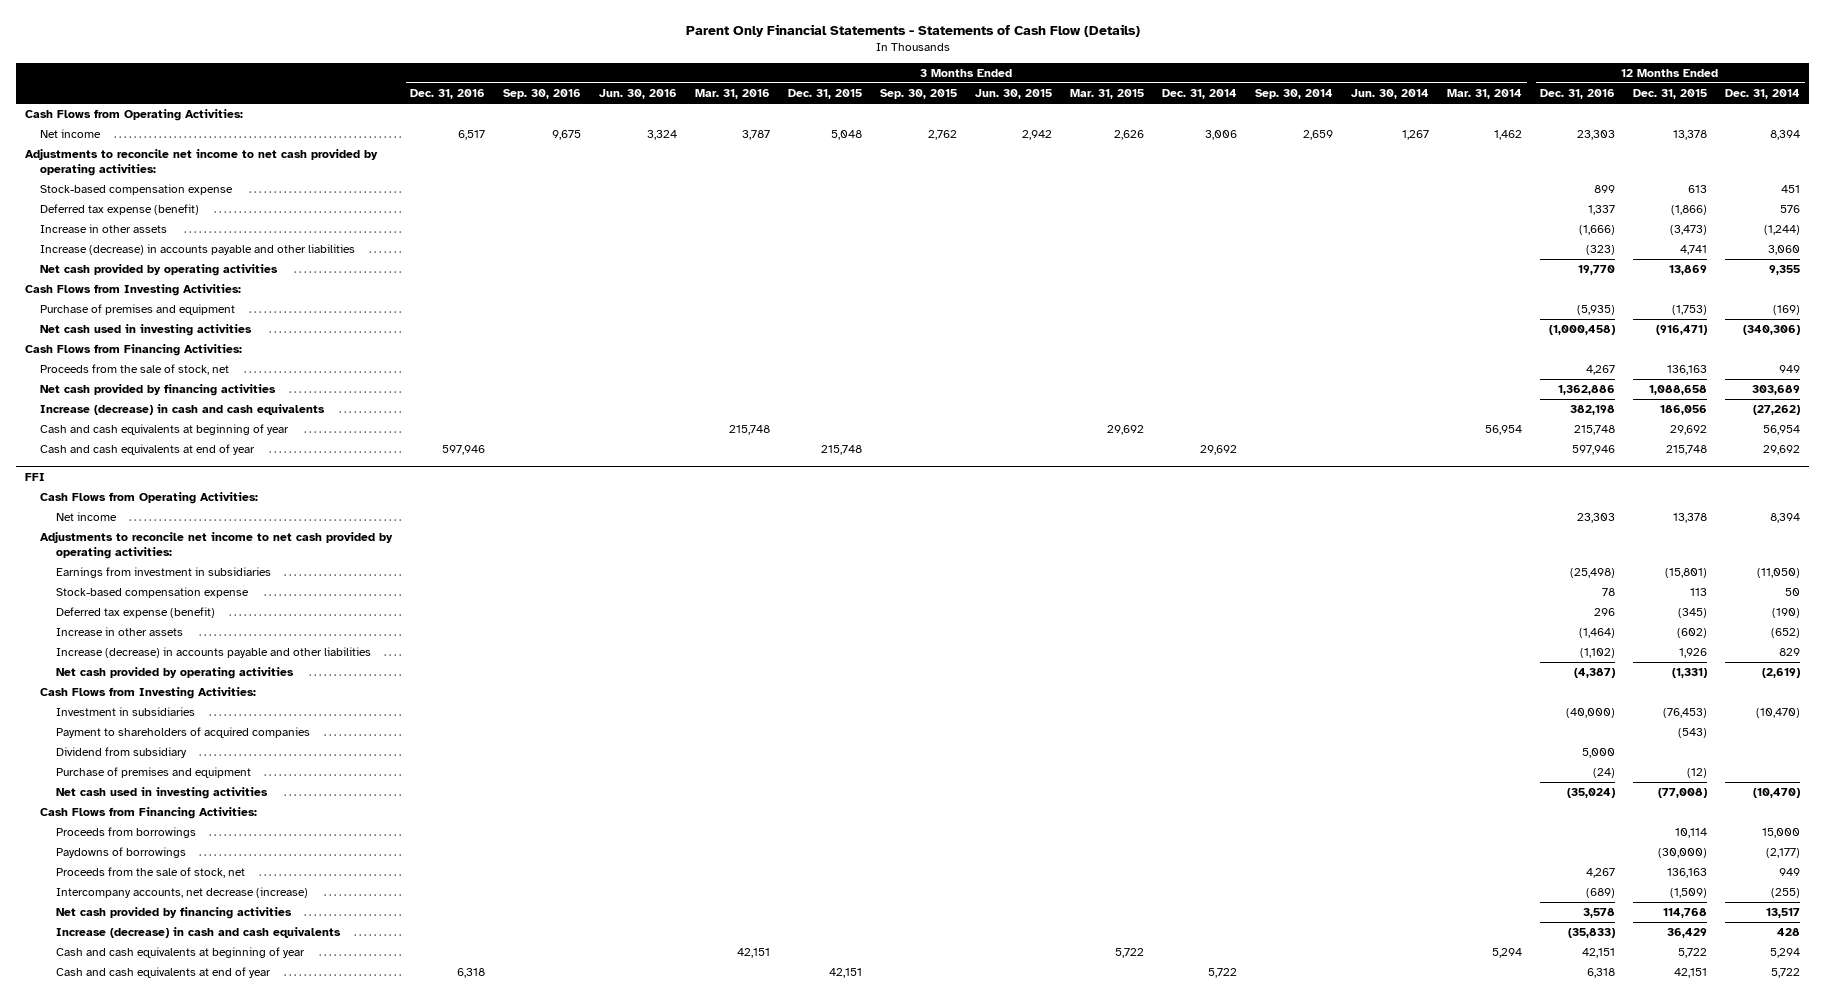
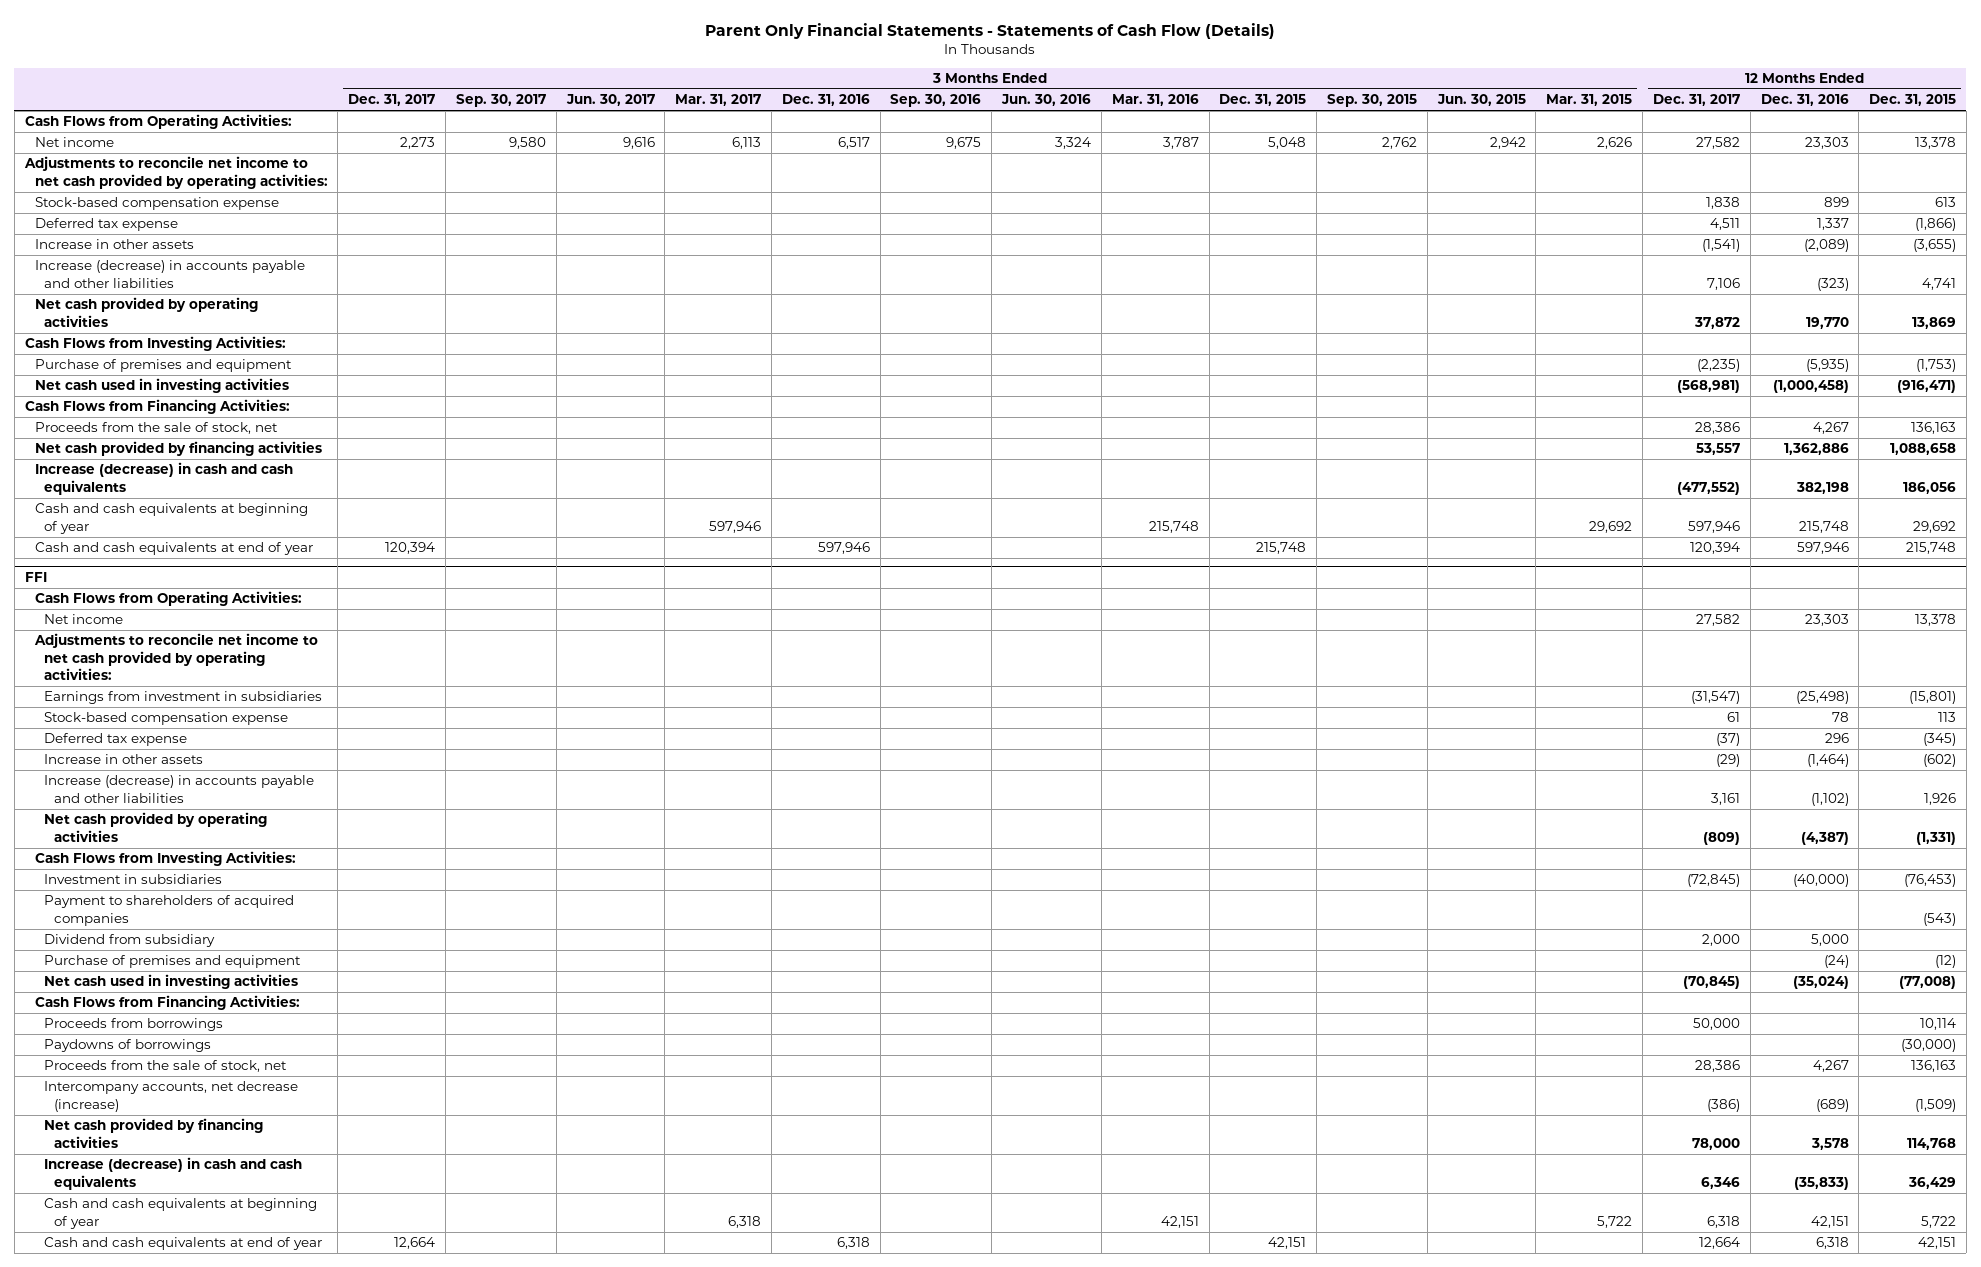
- | 3 Months Ended Dec. 31, 2016 | 3 Months Ended Sep. 30, 2016 | 3 Months Ended Jun. 30, 2016 | 3 Months Ended Mar. 31, 2016 | 3 Months Ended Dec. 31, 2015 | 3 Months Ended Sep. 30, 2015 | 3 Months Ended Jun. 30, 2015 | 3 Months Ended Mar. 31, 2015 | 3 Months Ended Dec. 31, 2014 | 3 Months Ended Sep. 30, 2014 | 3 Months Ended Jun. 30, 2014 | 3 Months Ended Mar. 31, 2014 | 12 Months Ended Dec. 31, 2016 | 12 Months Ended Dec. 31, 2015 | 12 Months Ended Dec. 31, 2014
+ | 3 Months Ended Dec. 31, 2017 | 3 Months Ended Sep. 30, 2017 | 3 Months Ended Jun. 30, 2017 | 3 Months Ended Mar. 31, 2017 | 3 Months Ended Dec. 31, 2016 | 3 Months Ended Sep. 30, 2016 | 3 Months Ended Jun. 30, 2016 | 3 Months Ended Mar. 31, 2016 | 3 Months Ended Dec. 31, 2015 | 3 Months Ended Sep. 30, 2015 | 3 Months Ended Jun. 30, 2015 | 3 Months Ended Mar. 31, 2015 | 12 Months Ended Dec. 31, 2017 | 12 Months Ended Dec. 31, 2016 | 12 Months Ended Dec. 31, 2015
- Deferred tax expense (benefit) | | | | | | | | | | | | | 1,337 | (1,866) | 576
- Increase in other assets | | | | | | | | | | | | | (1,666) | (3,473) | (1,244)
+ Deferred tax expense | | | | | | | | | | | | | 4,511 | 1,337 | (1,866)
+ Increase in other assets | | | | | | | | | | | | | (1,541) | (2,089) | (3,655)
@ FFI
- Deferred tax expense (benefit) | | | | | | | | | | | | | 296 | (345) | (190)
+ Deferred tax expense | | | | | | | | | | | | | (37) | 296 | (345)

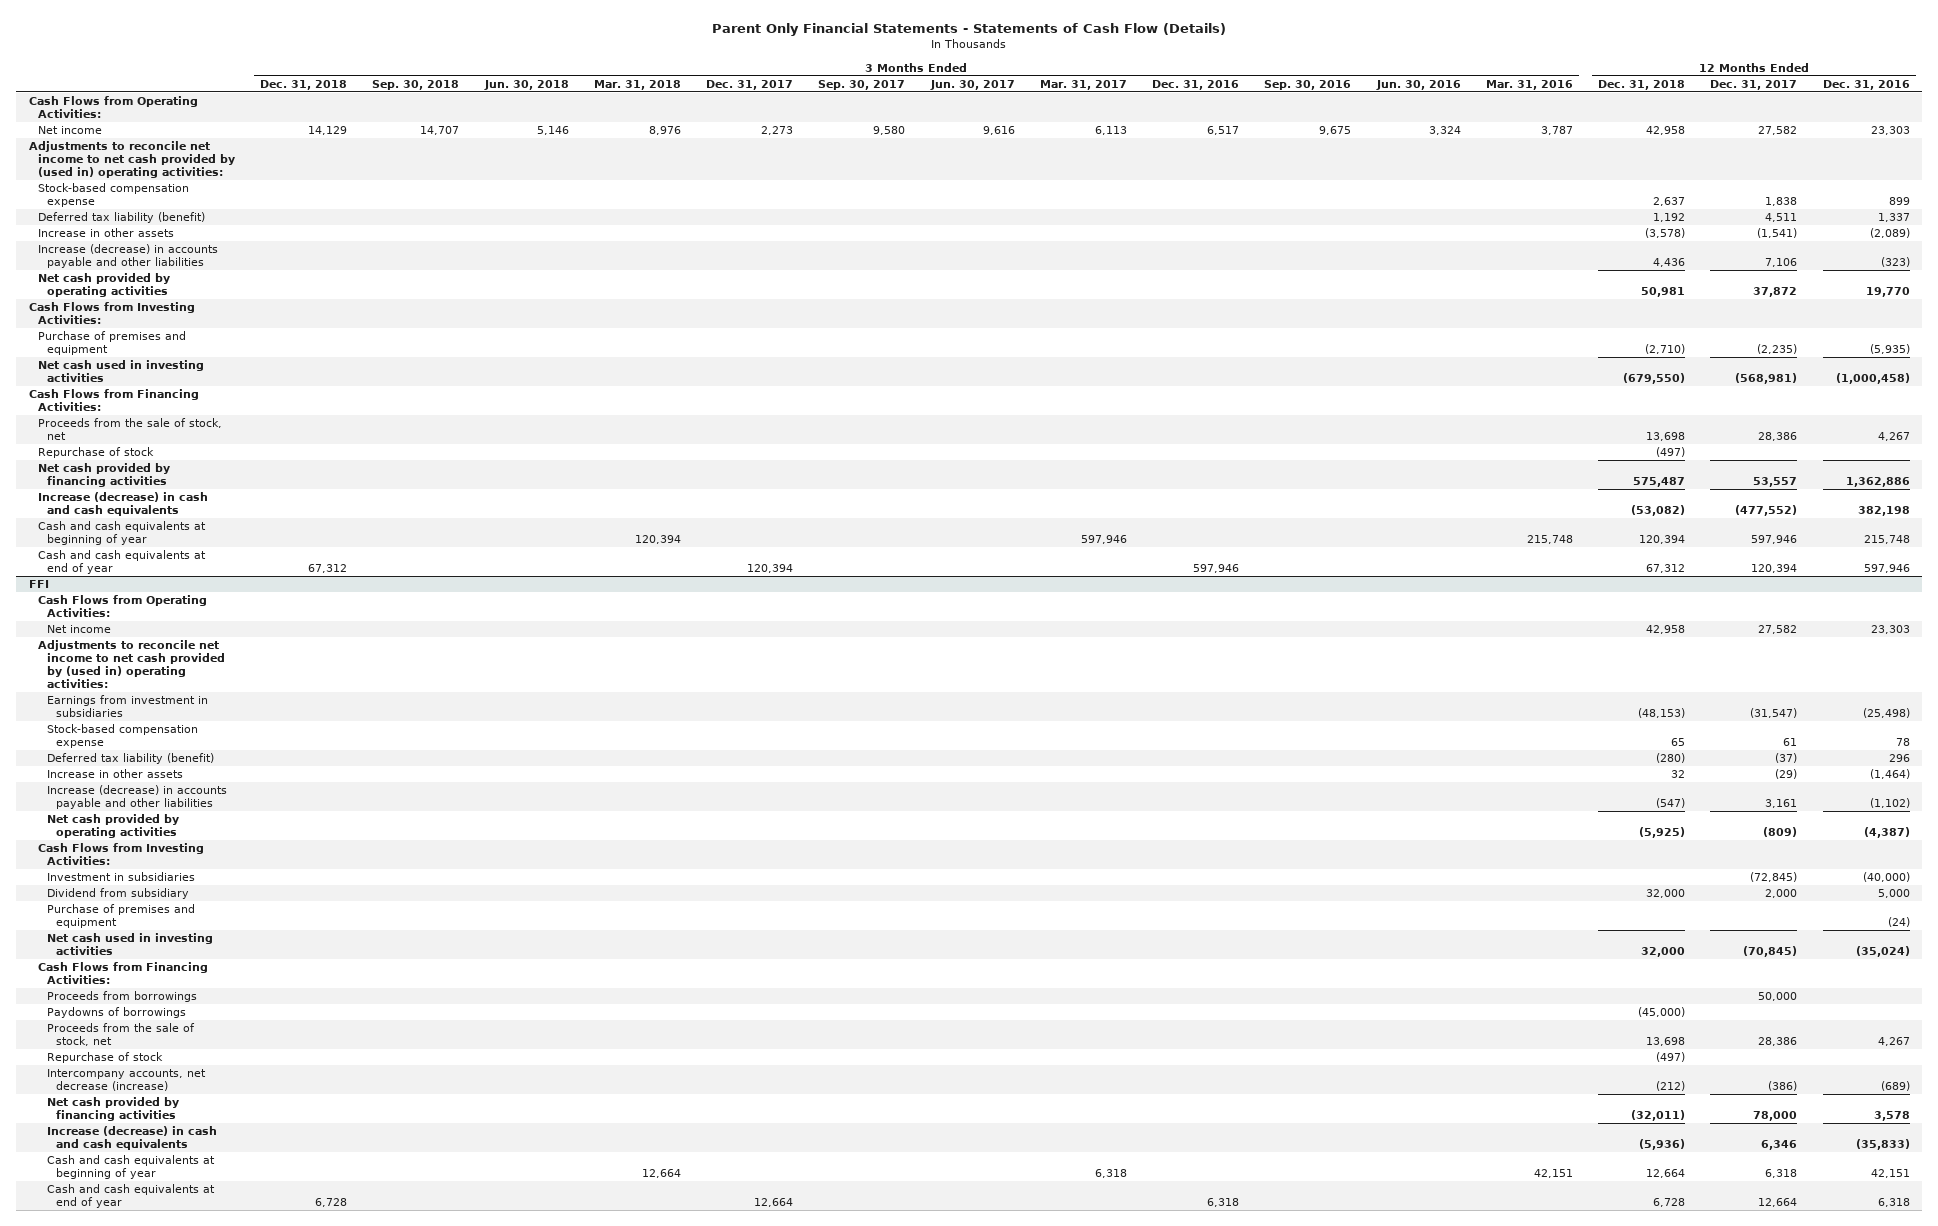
- | 3 Months Ended Dec. 31, 2017 | 3 Months Ended Sep. 30, 2017 | 3 Months Ended Jun. 30, 2017 | 3 Months Ended Mar. 31, 2017 | 3 Months Ended Dec. 31, 2016 | 3 Months Ended Sep. 30, 2016 | 3 Months Ended Jun. 30, 2016 | 3 Months Ended Mar. 31, 2016 | 3 Months Ended Dec. 31, 2015 | 3 Months Ended Sep. 30, 2015 | 3 Months Ended Jun. 30, 2015 | 3 Months Ended Mar. 31, 2015 | 12 Months Ended Dec. 31, 2017 | 12 Months Ended Dec. 31, 2016 | 12 Months Ended Dec. 31, 2015
+ | 3 Months Ended Dec. 31, 2018 | 3 Months Ended Sep. 30, 2018 | 3 Months Ended Jun. 30, 2018 | 3 Months Ended Mar. 31, 2018 | 3 Months Ended Dec. 31, 2017 | 3 Months Ended Sep. 30, 2017 | 3 Months Ended Jun. 30, 2017 | 3 Months Ended Mar. 31, 2017 | 3 Months Ended Dec. 31, 2016 | 3 Months Ended Sep. 30, 2016 | 3 Months Ended Jun. 30, 2016 | 3 Months Ended Mar. 31, 2016 | 12 Months Ended Dec. 31, 2018 | 12 Months Ended Dec. 31, 2017 | 12 Months Ended Dec. 31, 2016
- Adjustments to reconcile net income to net cash provided by operating activities:
+ Adjustments to reconcile net income to net cash provided by (used in) operating activities:
- Deferred tax expense | | | | | | | | | | | | | 4,511 | 1,337 | (1,866)
+ Deferred tax liability (benefit) | | | | | | | | | | | | | 1,192 | 4,511 | 1,337
+ Repurchase of stock | | | | | | | | | | | | | (497) | |
@ FFI
- Adjustments to reconcile net income to net cash provided by operating activities:
+ Adjustments to reconcile net income to net cash provided by (used in) operating activities:
- Deferred tax expense | | | | | | | | | | | | | (37) | 296 | (345)
+ Deferred tax liability (benefit) | | | | | | | | | | | | | (280) | (37) | 296
- Payment to shareholders of acquired companies | | | | | | | | | | | | | | | (543)
+ Repurchase of stock | | | | | | | | | | | | | (497) | |

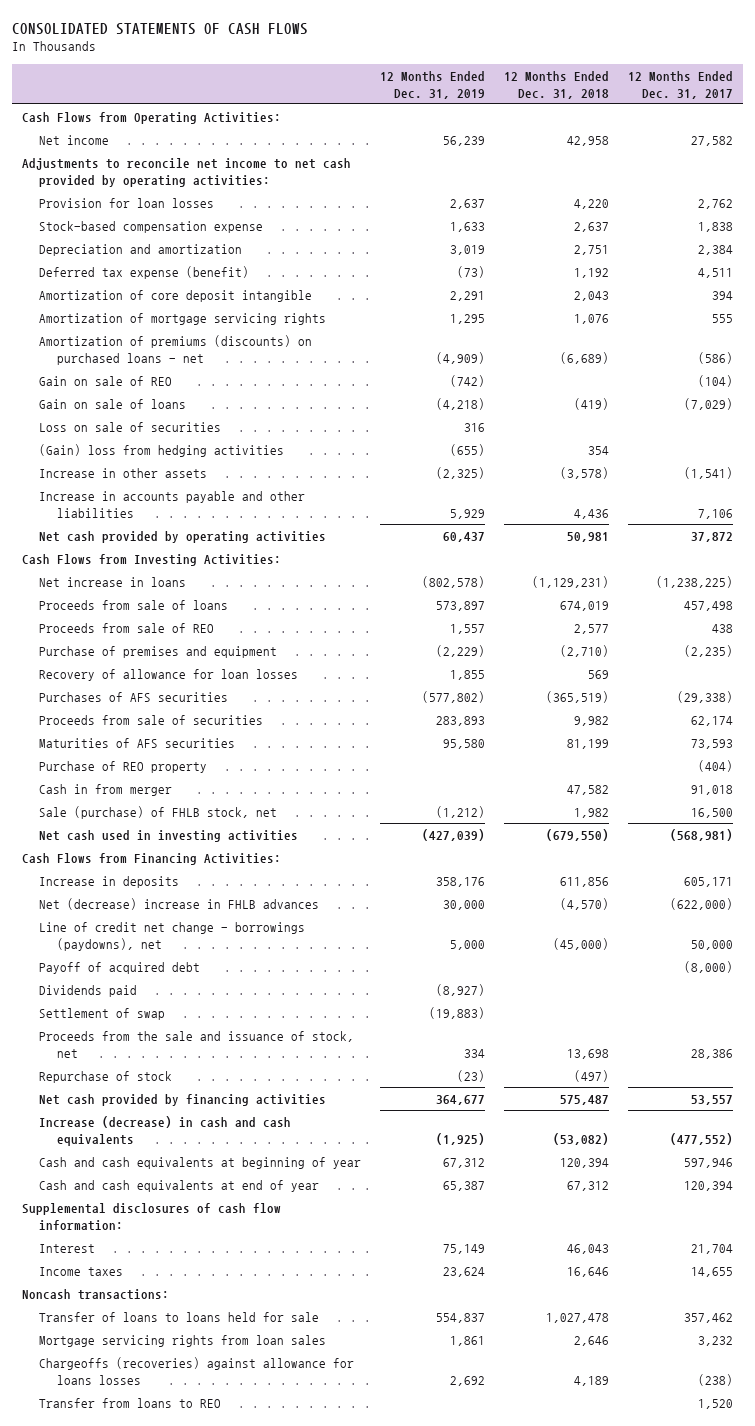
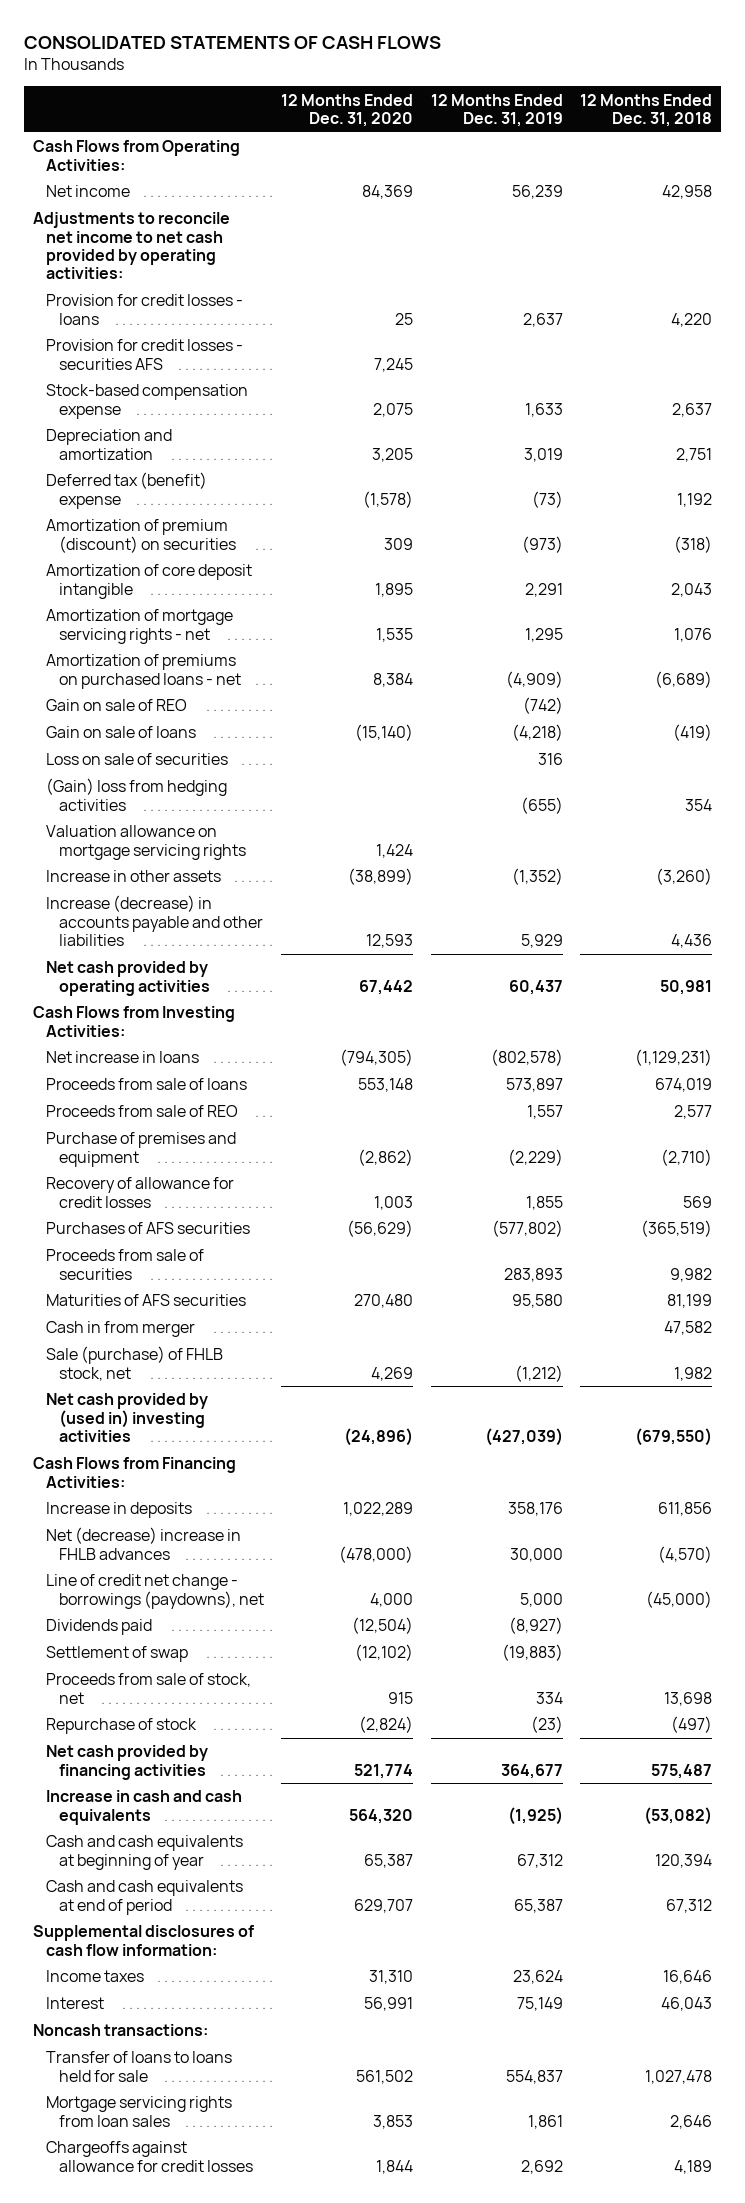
- | 12 Months Ended Dec. 31, 2019 | 12 Months Ended Dec. 31, 2018 | 12 Months Ended Dec. 31, 2017
+ | 12 Months Ended Dec. 31, 2020 | 12 Months Ended Dec. 31, 2019 | 12 Months Ended Dec. 31, 2018
- Provision for loan losses | 2,637 | 4,220 | 2,762
+ Provision for credit losses - loans | 25 | 2,637 | 4,220
+ Provision for credit losses - securities AFS | 7,245 | |
- Deferred tax expense (benefit) | (73) | 1,192 | 4,511
+ Deferred tax (benefit) expense | (1,578) | (73) | 1,192
+ Amortization of premium (discount) on securities | 309 | (973) | (318)
- Amortization of mortgage servicing rights | 1,295 | 1,076 | 555
- Amortization of premiums (discounts) on purchased loans - net | (4,909) | (6,689) | (586)
+ Amortization of mortgage servicing rights - net | 1,535 | 1,295 | 1,076
+ Amortization of premiums on purchased loans - net | 8,384 | (4,909) | (6,689)
- Increase in other assets | (2,325) | (3,578) | (1,541)
- Increase in accounts payable and other liabilities | 5,929 | 4,436 | 7,106
+ Valuation allowance on mortgage servicing rights | 1,424 | |
+ Increase in other assets | (38,899) | (1,352) | (3,260)
+ Increase (decrease) in accounts payable and other liabilities | 12,593 | 5,929 | 4,436
- Recovery of allowance for loan losses | 1,855 | 569 |
+ Recovery of allowance for credit losses | 1,003 | 1,855 | 569
- Purchase of REO property | | | (404)
- Net cash used in investing activities | (427,039) | (679,550) | (568,981)
+ Net cash provided by (used in) investing activities | (24,896) | (427,039) | (679,550)
- Payoff of acquired debt | | | (8,000)
- Proceeds from the sale and issuance of stock, net | 334 | 13,698 | 28,386
+ Proceeds from sale of stock, net | 915 | 334 | 13,698
- Increase (decrease) in cash and cash equivalents | (1,925) | (53,082) | (477,552)
+ Increase in cash and cash equivalents | 564,320 | (1,925) | (53,082)
- Cash and cash equivalents at end of year | 65,387 | 67,312 | 120,394
+ Cash and cash equivalents at end of period | 629,707 | 65,387 | 67,312
moved down: Interest | 56,991 | 75,149 | 46,043
- Chargeoffs (recoveries) against allowance for loans losses | 2,692 | 4,189 | (238)
- Transfer from loans to REO | | | 1,520
+ Chargeoffs against allowance for credit losses | 1,844 | 2,692 | 4,189

